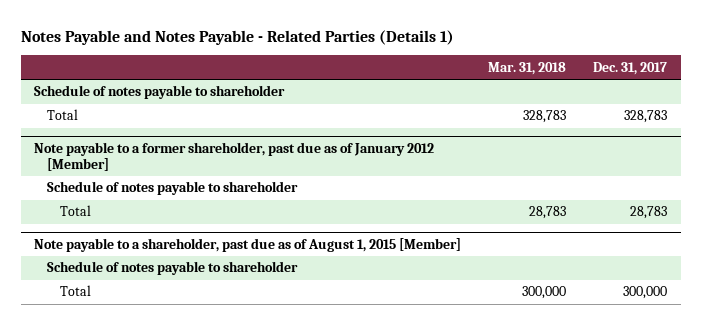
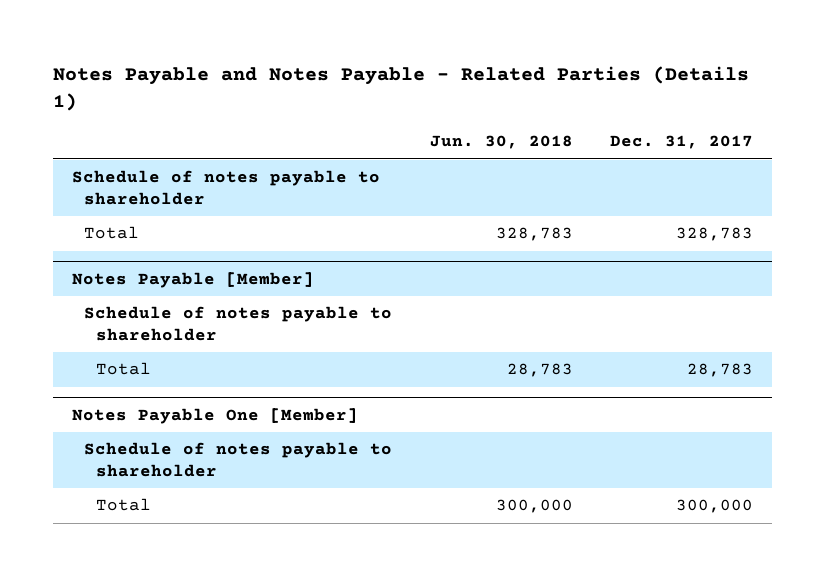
- | Mar. 31, 2018 | Dec. 31, 2017
+ | Jun. 30, 2018 | Dec. 31, 2017
- Note payable to a former shareholder, past due as of January 2012 [Member]
+ Notes Payable [Member]
- Note payable to a shareholder, past due as of August 1, 2015 [Member]
+ Notes Payable One [Member]

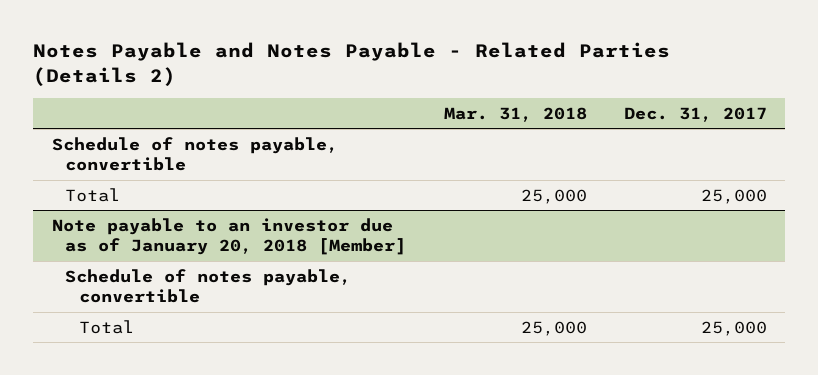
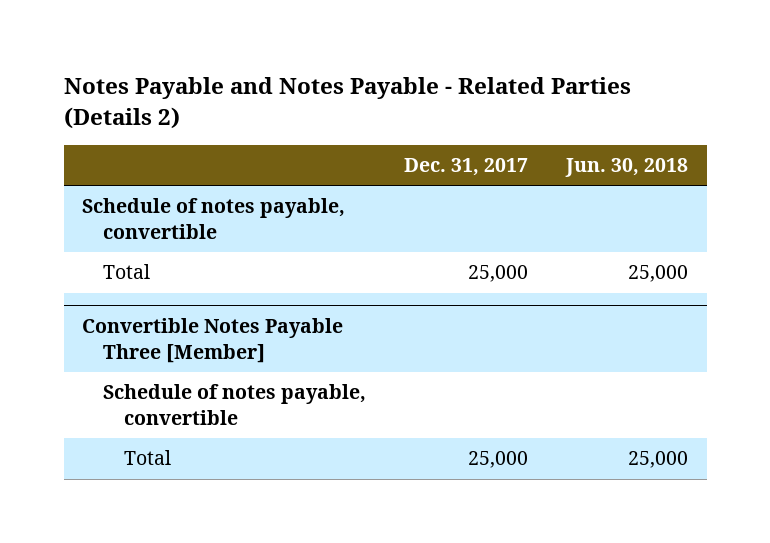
- | Mar. 31, 2018 | Dec. 31, 2017
+ | Dec. 31, 2017 | Jun. 30, 2018
- Note payable to an investor due as of January 20, 2018 [Member]
+ Convertible Notes Payable Three [Member]

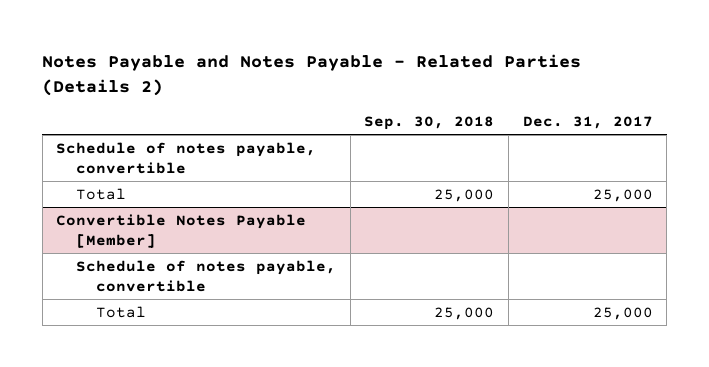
- | Dec. 31, 2017 | Jun. 30, 2018
+ | Sep. 30, 2018 | Dec. 31, 2017
- Convertible Notes Payable Three [Member]
+ Convertible Notes Payable [Member]

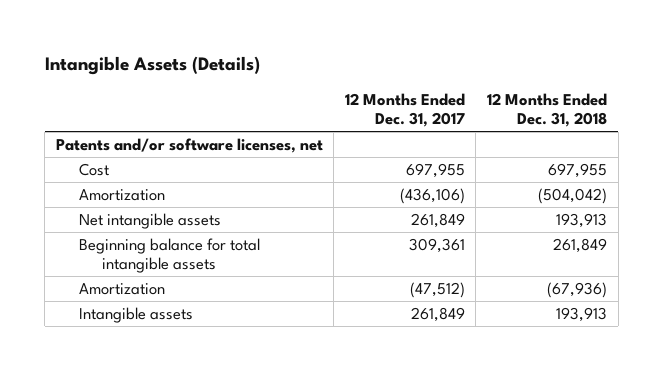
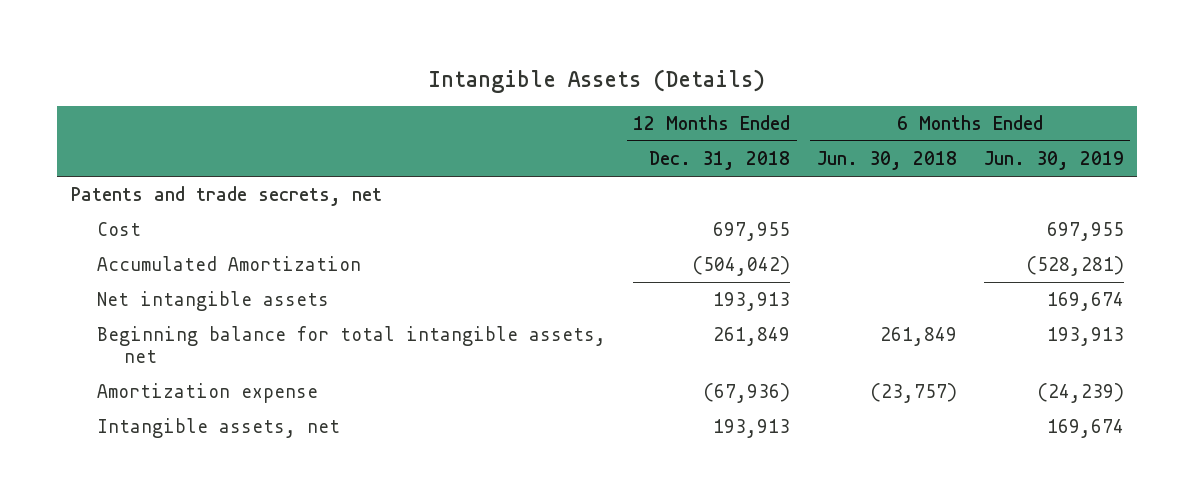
- | 12 Months Ended Dec. 31, 2017 | 12 Months Ended Dec. 31, 2018
+ | 12 Months Ended Dec. 31, 2018 | 6 Months Ended Jun. 30, 2018 | 6 Months Ended Jun. 30, 2019
- Patents and/or software licenses, net
+ Patents and trade secrets, net
- Amortization | (436,106) | (504,042)
+ Accumulated Amortization | (504,042) | | (528,281)
- Beginning balance for total intangible assets | 309,361 | 261,849
- Amortization | (47,512) | (67,936)
- Intangible assets | 261,849 | 193,913
+ Beginning balance for total intangible assets, net | 261,849 | 261,849 | 193,913
+ Amortization expense | (67,936) | (23,757) | (24,239)
+ Intangible assets, net | 193,913 | | 169,674

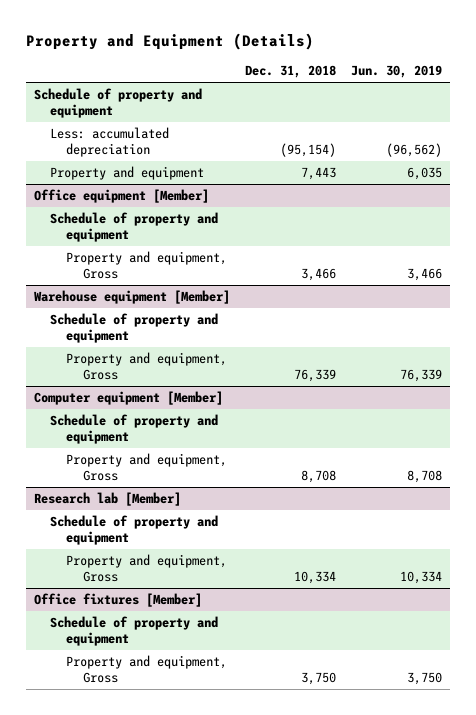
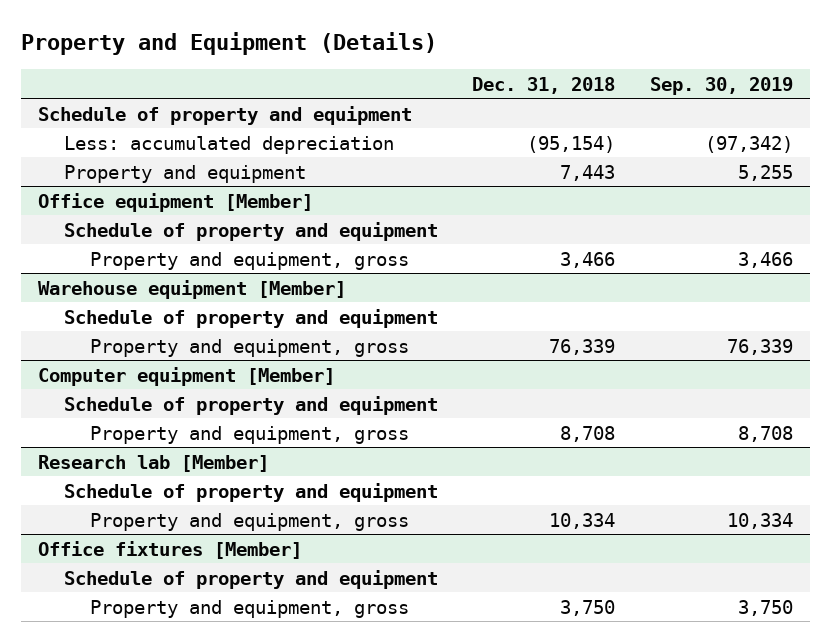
- | Dec. 31, 2018 | Jun. 30, 2019
+ | Dec. 31, 2018 | Sep. 30, 2019
@ Office equipment [Member]
- Property and equipment, Gross | 3,466 | 3,466
+ Property and equipment, gross | 3,466 | 3,466
@ Warehouse equipment [Member]
- Property and equipment, Gross | 76,339 | 76,339
+ Property and equipment, gross | 76,339 | 76,339
@ Computer equipment [Member]
- Property and equipment, Gross | 8,708 | 8,708
+ Property and equipment, gross | 8,708 | 8,708
@ Research lab [Member]
- Property and equipment, Gross | 10,334 | 10,334
+ Property and equipment, gross | 10,334 | 10,334
@ Office fixtures [Member]
- Property and equipment, Gross | 3,750 | 3,750
+ Property and equipment, gross | 3,750 | 3,750

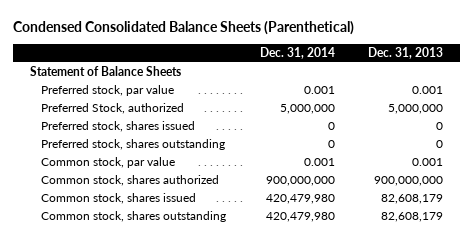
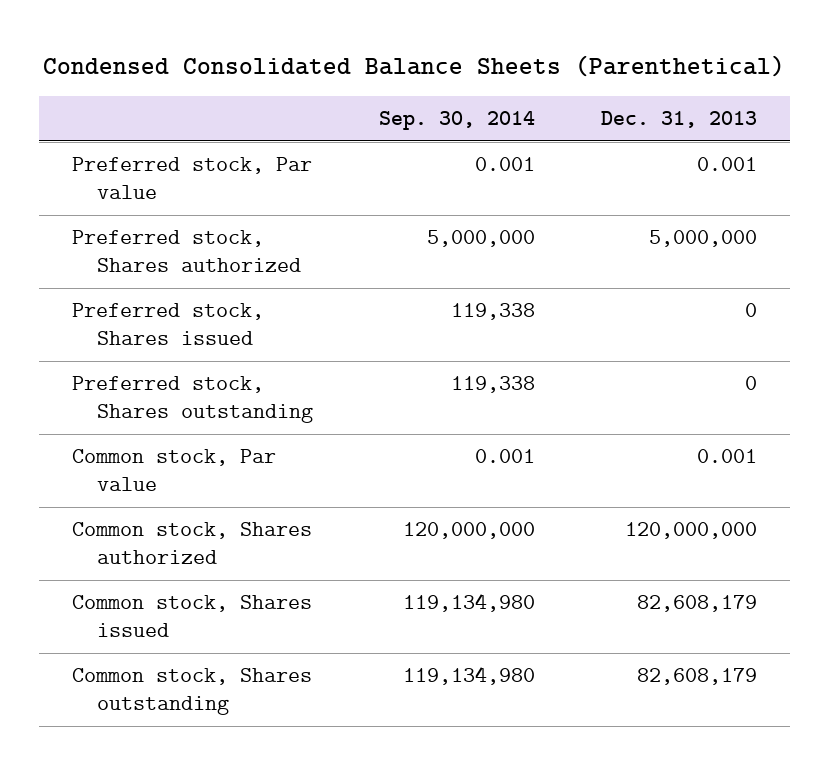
- | Dec. 31, 2014 | Dec. 31, 2013
+ | Sep. 30, 2014 | Dec. 31, 2013
- Statement of Balance Sheets
- Preferred stock, par value | 0.001 | 0.001
- Preferred Stock, authorized | 5,000,000 | 5,000,000
- Preferred stock, shares issued | 0 | 0
- Preferred stock, shares outstanding | 0 | 0
- Common stock, par value | 0.001 | 0.001
- Common stock, shares authorized | 900,000,000 | 900,000,000
- Common stock, shares issued | 420,479,980 | 82,608,179
- Common stock, shares outstanding | 420,479,980 | 82,608,179
+ Preferred stock, Par value | 0.001 | 0.001
+ Preferred stock, Shares authorized | 5,000,000 | 5,000,000
+ Preferred stock, Shares issued | 119,338 | 0
+ Preferred stock, Shares outstanding | 119,338 | 0
+ Common stock, Par value | 0.001 | 0.001
+ Common stock, Shares authorized | 120,000,000 | 120,000,000
+ Common stock, Shares issued | 119,134,980 | 82,608,179
+ Common stock, Shares outstanding | 119,134,980 | 82,608,179

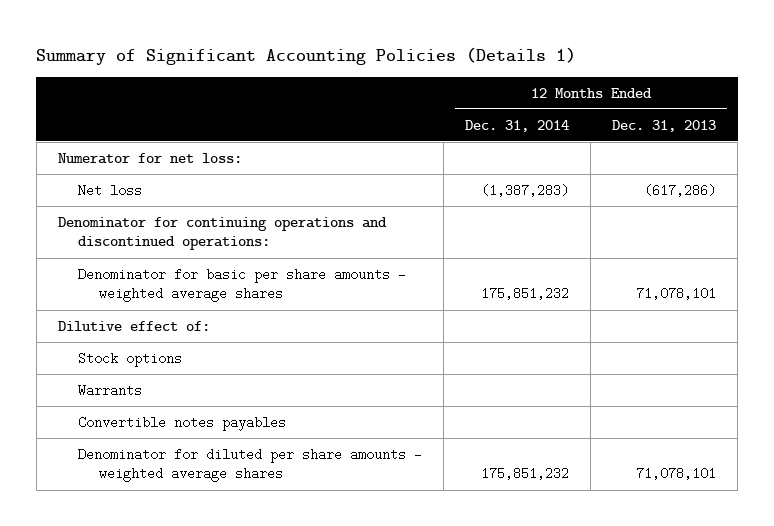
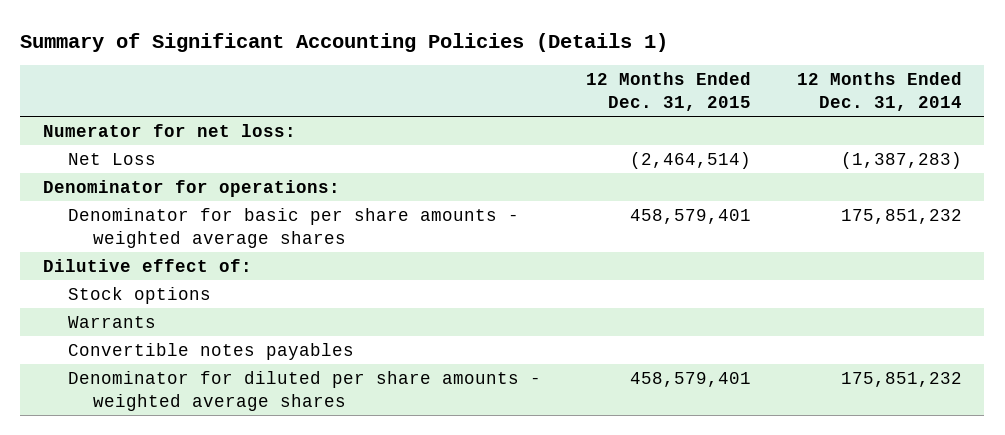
- | 12 Months Ended Dec. 31, 2014 | 12 Months Ended Dec. 31, 2013
+ | 12 Months Ended Dec. 31, 2015 | 12 Months Ended Dec. 31, 2014
- Net loss | (1,387,283) | (617,286)
- Denominator for continuing operations and discontinued operations:
+ Net Loss | (2,464,514) | (1,387,283)
+ Denominator for operations:

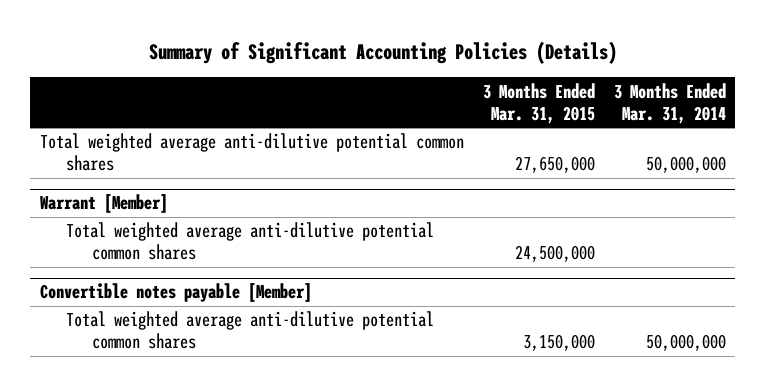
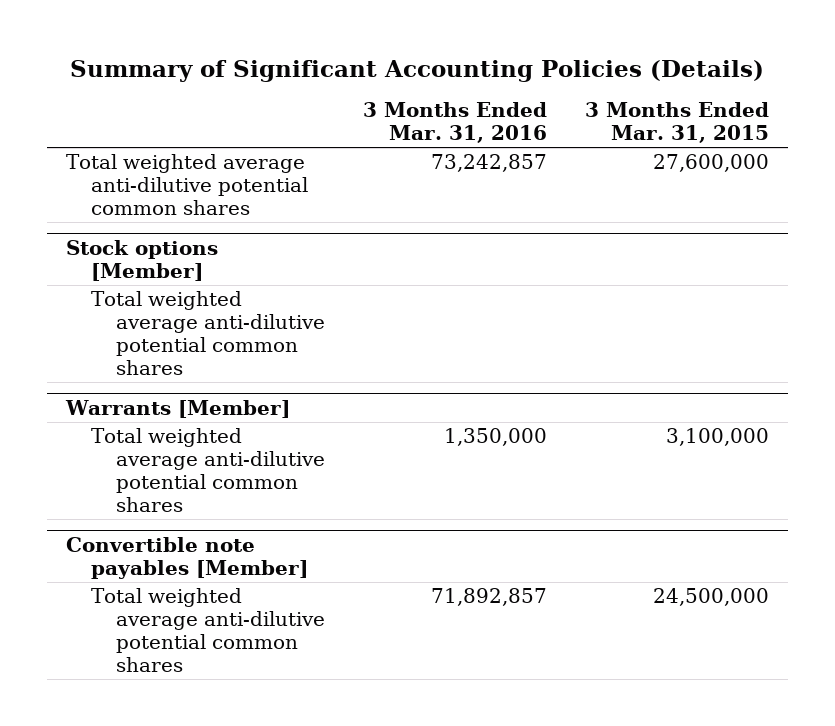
- | 3 Months Ended Mar. 31, 2015 | 3 Months Ended Mar. 31, 2014
+ | 3 Months Ended Mar. 31, 2016 | 3 Months Ended Mar. 31, 2015
- Total weighted average anti-dilutive potential common shares | 27,650,000 | 50,000,000
- Warrant [Member]
+ Total weighted average anti-dilutive potential common shares | 73,242,857 | 27,600,000
+ Stock options [Member]
+ Total weighted average anti-dilutive potential common shares
+ Warrants [Member]
+ Total weighted average anti-dilutive potential common shares | 1,350,000 | 3,100,000
+ Convertible note payables [Member]
- Convertible notes payable [Member]
- Total weighted average anti-dilutive potential common shares | 3,150,000 | 50,000,000

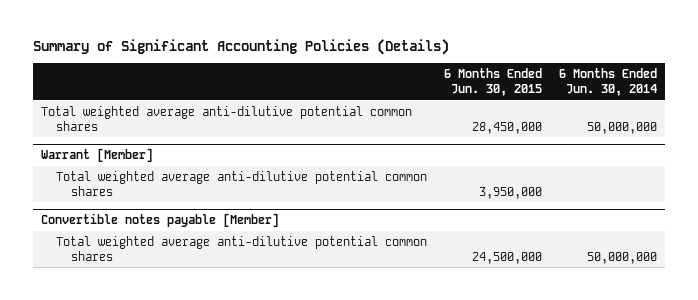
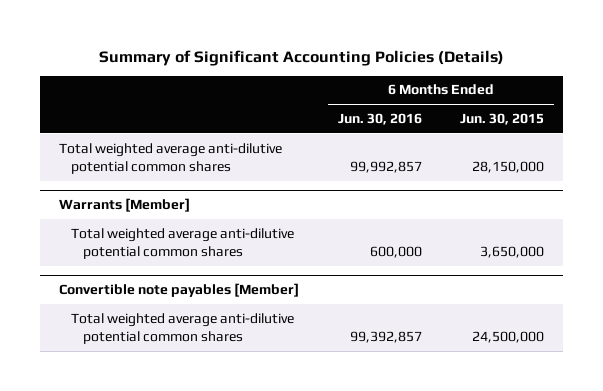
- | 6 Months Ended Jun. 30, 2015 | 6 Months Ended Jun. 30, 2014
+ | 6 Months Ended Jun. 30, 2016 | 6 Months Ended Jun. 30, 2015
- Total weighted average anti-dilutive potential common shares | 28,450,000 | 50,000,000
- Warrant [Member]
- Total weighted average anti-dilutive potential common shares | 3,950,000 |
- Convertible notes payable [Member]
+ Total weighted average anti-dilutive potential common shares | 99,992,857 | 28,150,000
+ Warrants [Member]
+ Total weighted average anti-dilutive potential common shares | 600,000 | 3,650,000
+ Convertible note payables [Member]

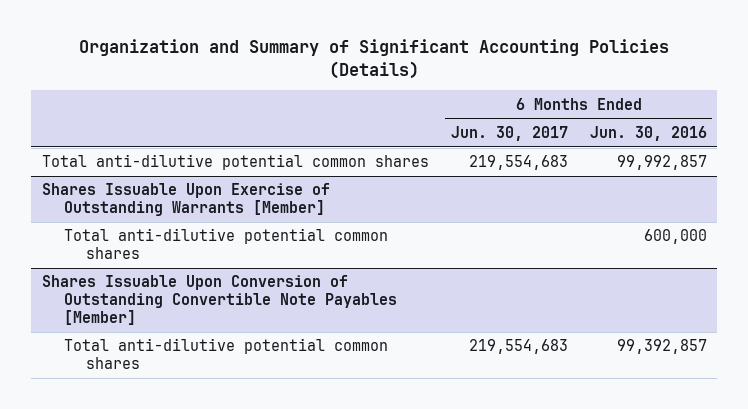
- Summary of Significant Accounting Policies (Details)
+ Organization and Summary of Significant Accounting Policies (Details)
- | 6 Months Ended Jun. 30, 2016 | 6 Months Ended Jun. 30, 2015
+ | 6 Months Ended Jun. 30, 2017 | 6 Months Ended Jun. 30, 2016
- Total weighted average anti-dilutive potential common shares | 99,992,857 | 28,150,000
- Warrants [Member]
- Total weighted average anti-dilutive potential common shares | 600,000 | 3,650,000
- Convertible note payables [Member]
- Total weighted average anti-dilutive potential common shares | 99,392,857 | 24,500,000
+ Total anti-dilutive potential common shares | 219,554,683 | 99,992,857
+ Shares Issuable Upon Exercise of Outstanding Warrants [Member]
+ Total anti-dilutive potential common shares | | 600,000
+ Shares Issuable Upon Conversion of Outstanding Convertible Note Payables [Member]
+ Total anti-dilutive potential common shares | 219,554,683 | 99,392,857

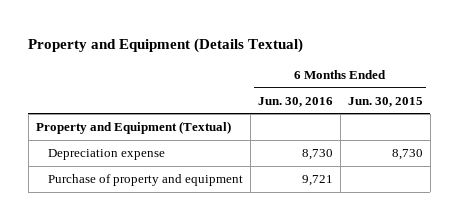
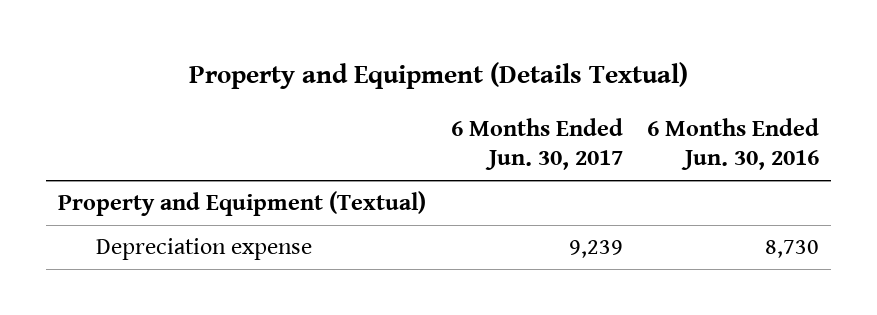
- | 6 Months Ended Jun. 30, 2016 | 6 Months Ended Jun. 30, 2015
+ | 6 Months Ended Jun. 30, 2017 | 6 Months Ended Jun. 30, 2016
- Purchase of property and equipment | 9,721 |

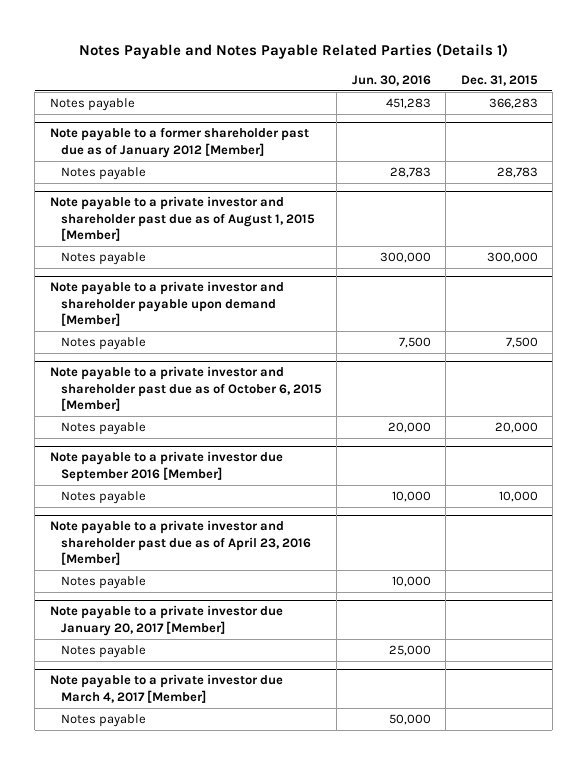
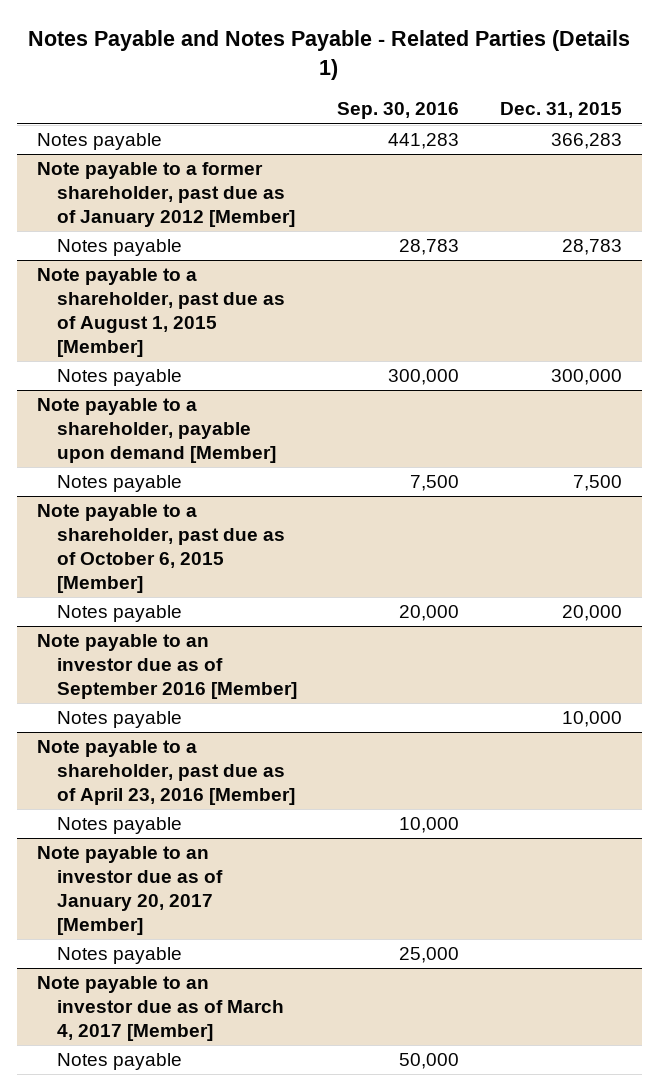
- Notes Payable and Notes Payable Related Parties (Details 1)
+ Notes Payable and Notes Payable - Related Parties (Details 1)
- | Jun. 30, 2016 | Dec. 31, 2015
+ | Sep. 30, 2016 | Dec. 31, 2015
- Note payable to a former shareholder past due as of January 2012 [Member]
+ Note payable to a former shareholder, past due as of January 2012 [Member]
- Note payable to a private investor and shareholder past due as of August 1, 2015 [Member]
+ Note payable to a shareholder, past due as of August 1, 2015 [Member]
- Note payable to a private investor and shareholder payable upon demand [Member]
+ Note payable to a shareholder, payable upon demand [Member]
- Note payable to a private investor and shareholder past due as of October 6, 2015 [Member]
+ Note payable to a shareholder, past due as of October 6, 2015 [Member]
- Note payable to a private investor due September 2016 [Member]
+ Note payable to an investor due as of September 2016 [Member]
- Note payable to a private investor and shareholder past due as of April 23, 2016 [Member]
+ Note payable to a shareholder, past due as of April 23, 2016 [Member]
- Note payable to a private investor due January 20, 2017 [Member]
+ Note payable to an investor due as of January 20, 2017 [Member]
- Note payable to a private investor due March 4, 2017 [Member]
+ Note payable to an investor due as of March 4, 2017 [Member]

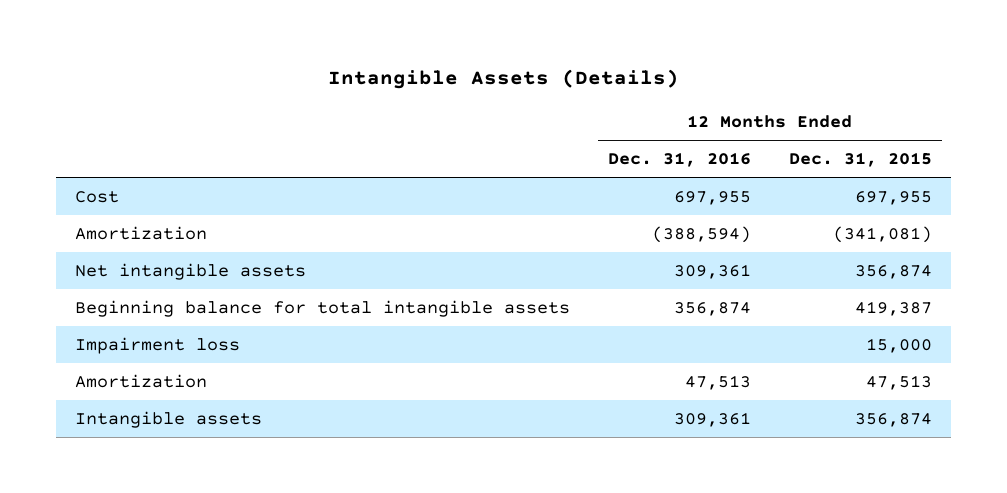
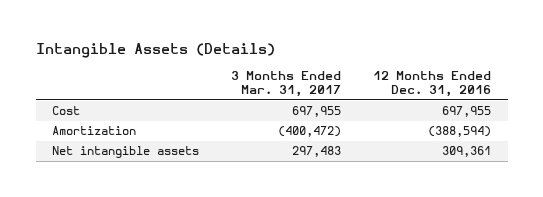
- | 12 Months Ended Dec. 31, 2016 | 12 Months Ended Dec. 31, 2015
+ | 3 Months Ended Mar. 31, 2017 | 12 Months Ended Dec. 31, 2016
- Beginning balance for total intangible assets | 356,874 | 419,387
- Impairment loss | | 15,000
- Amortization | 47,513 | 47,513
- Intangible assets | 309,361 | 356,874

